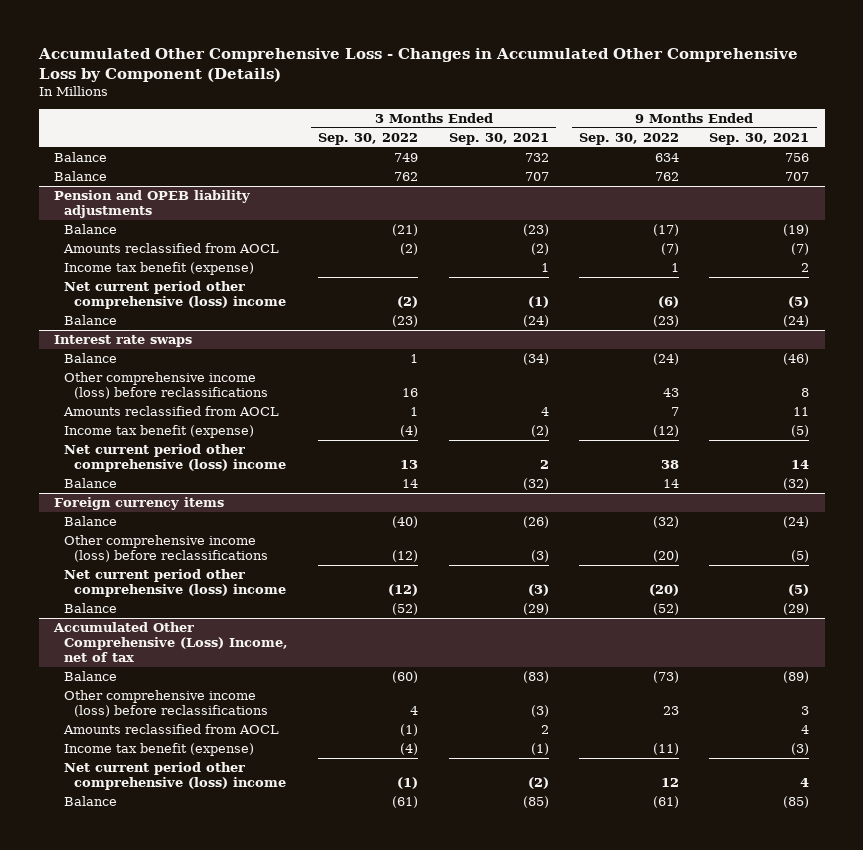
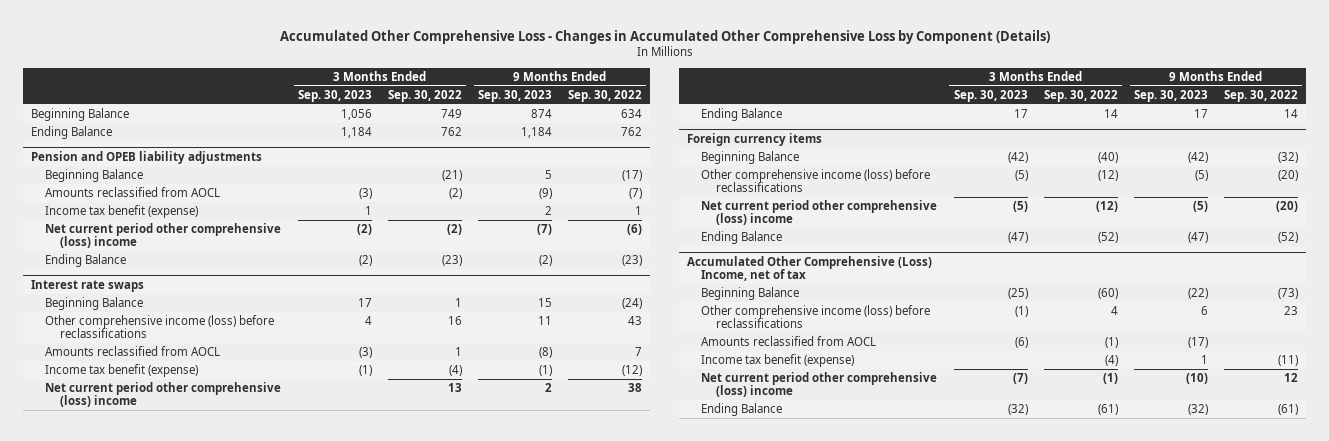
- | 3 Months Ended Sep. 30, 2022 | 3 Months Ended Sep. 30, 2021 | 9 Months Ended Sep. 30, 2022 | 9 Months Ended Sep. 30, 2021
+ | 3 Months Ended Sep. 30, 2023 | 3 Months Ended Sep. 30, 2022 | 9 Months Ended Sep. 30, 2023 | 9 Months Ended Sep. 30, 2022
- Balance | 749 | 732 | 634 | 756
- Balance | 762 | 707 | 762 | 707
+ Beginning Balance | 1,056 | 749 | 874 | 634
+ Ending Balance | 1,184 | 762 | 1,184 | 762
@ Pension and OPEB liability adjustments
- Balance | (21) | (23) | (17) | (19)
+ Beginning Balance | | (21) | 5 | (17)
- Balance | (23) | (24) | (23) | (24)
+ Ending Balance | (2) | (23) | (2) | (23)
@ Interest rate swaps
- Balance | 1 | (34) | (24) | (46)
+ Beginning Balance | 17 | 1 | 15 | (24)
- Balance | 14 | (32) | 14 | (32)
+ Ending Balance | 17 | 14 | 17 | 14
@ Foreign currency items
- Balance | (40) | (26) | (32) | (24)
+ Beginning Balance | (42) | (40) | (42) | (32)
- Balance | (52) | (29) | (52) | (29)
+ Ending Balance | (47) | (52) | (47) | (52)
@ Accumulated Other Comprehensive (Loss) Income, net of tax
- Balance | (60) | (83) | (73) | (89)
+ Beginning Balance | (25) | (60) | (22) | (73)
- Balance | (61) | (85) | (61) | (85)
+ Ending Balance | (32) | (61) | (32) | (61)

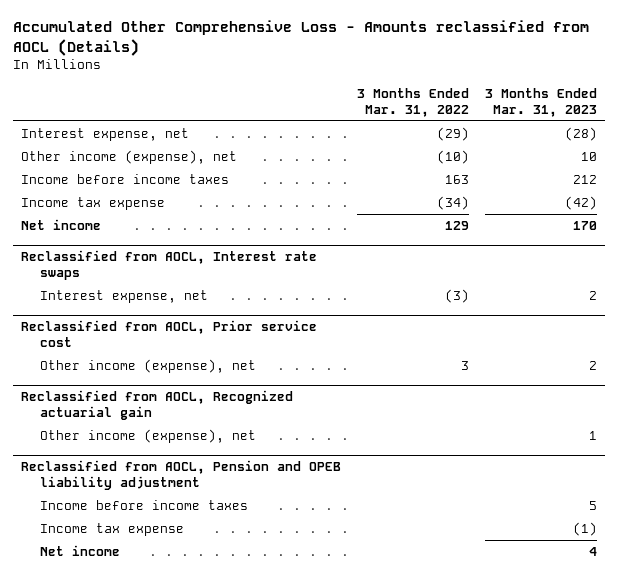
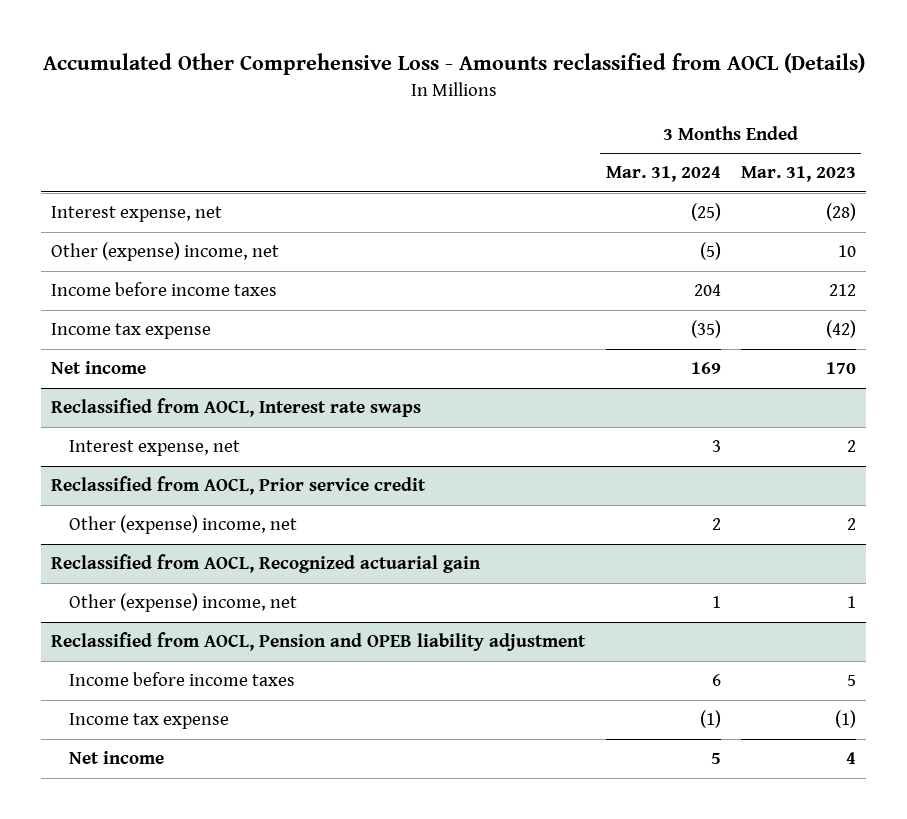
- | 3 Months Ended Mar. 31, 2022 | 3 Months Ended Mar. 31, 2023
+ | 3 Months Ended Mar. 31, 2024 | 3 Months Ended Mar. 31, 2023
- Other income (expense), net | (10) | 10
+ Other (expense) income, net | (5) | 10
- Reclassified from AOCL, Prior service cost
- Other income (expense), net | 3 | 2
+ Reclassified from AOCL, Prior service credit
+ Other (expense) income, net | 2 | 2
@ Reclassified from AOCL, Recognized actuarial gain
- Other income (expense), net | | 1
+ Other (expense) income, net | 1 | 1

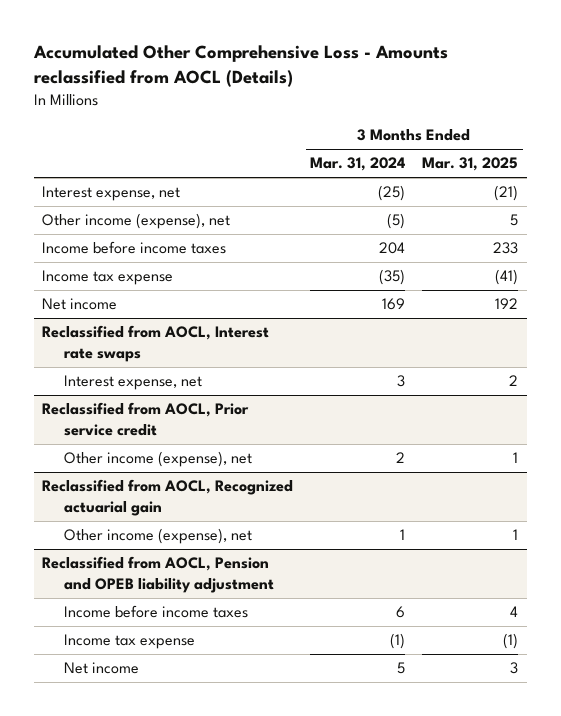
- | 3 Months Ended Mar. 31, 2024 | 3 Months Ended Mar. 31, 2023
+ | 3 Months Ended Mar. 31, 2024 | 3 Months Ended Mar. 31, 2025
- Other (expense) income, net | (5) | 10
+ Other income (expense), net | (5) | 5
@ Reclassified from AOCL, Prior service credit
- Other (expense) income, net | 2 | 2
+ Other income (expense), net | 2 | 1
@ Reclassified from AOCL, Recognized actuarial gain
- Other (expense) income, net | 1 | 1
+ Other income (expense), net | 1 | 1

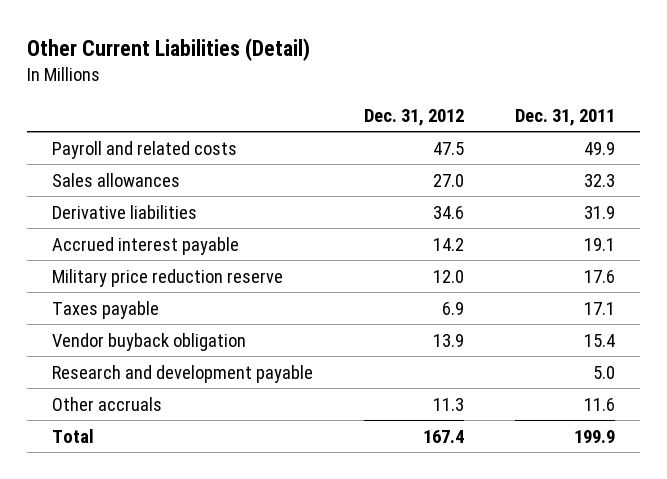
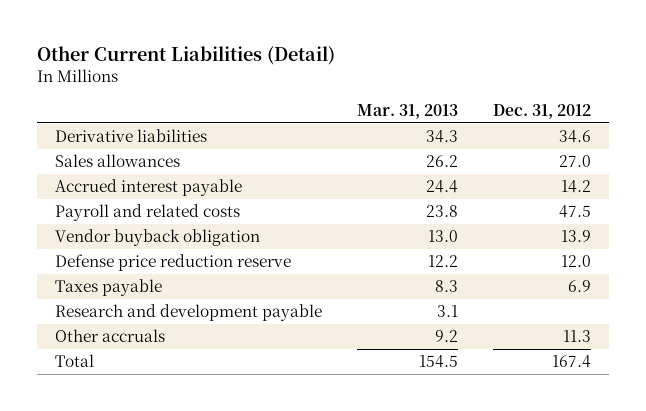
- | Dec. 31, 2012 | Dec. 31, 2011
+ | Mar. 31, 2013 | Dec. 31, 2012
moved down: Sales allowances | 26.2 | 27.0
- Military price reduction reserve | 12.0 | 17.6
moved down: Payroll and related costs | 23.8 | 47.5
+ Defense price reduction reserve | 12.2 | 12.0
moved down: Taxes payable | 8.3 | 6.9

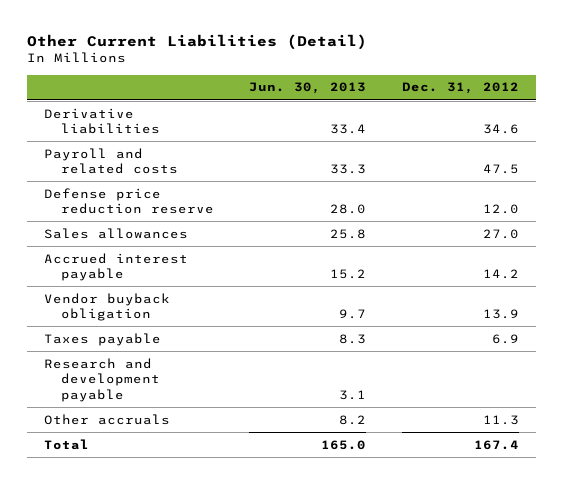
- | Mar. 31, 2013 | Dec. 31, 2012
+ | Jun. 30, 2013 | Dec. 31, 2012
moved up: Payroll and related costs | 33.3 | 47.5
moved up: Defense price reduction reserve | 28.0 | 12.0

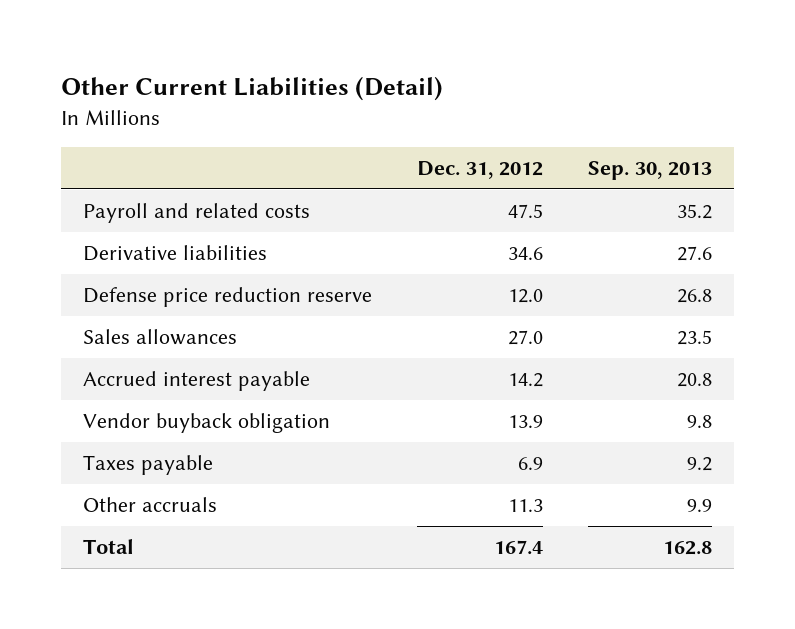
- | Jun. 30, 2013 | Dec. 31, 2012
+ | Dec. 31, 2012 | Sep. 30, 2013
moved down: Derivative liabilities | 34.6 | 27.6
- Research and development payable | 3.1 |

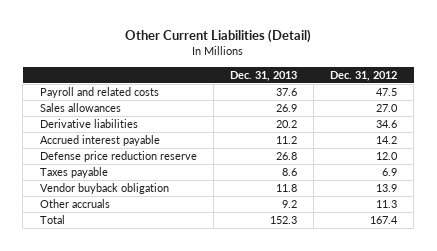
- | Dec. 31, 2012 | Sep. 30, 2013
+ | Dec. 31, 2013 | Dec. 31, 2012
moved down: Derivative liabilities | 20.2 | 34.6
moved down: Defense price reduction reserve | 26.8 | 12.0
moved down: Vendor buyback obligation | 11.8 | 13.9

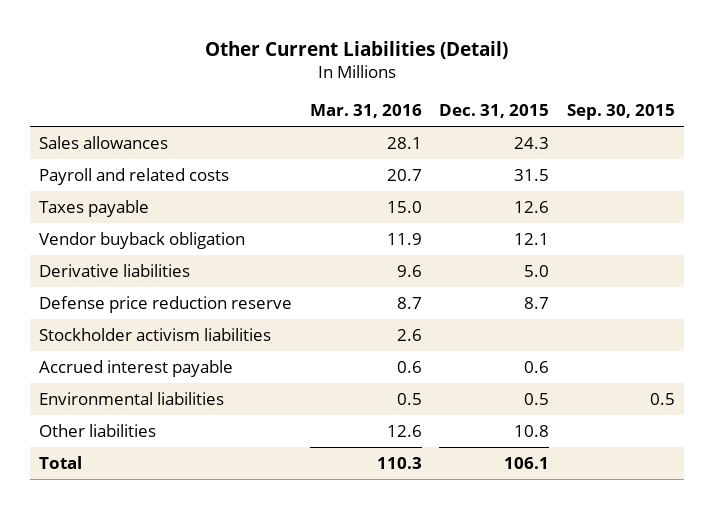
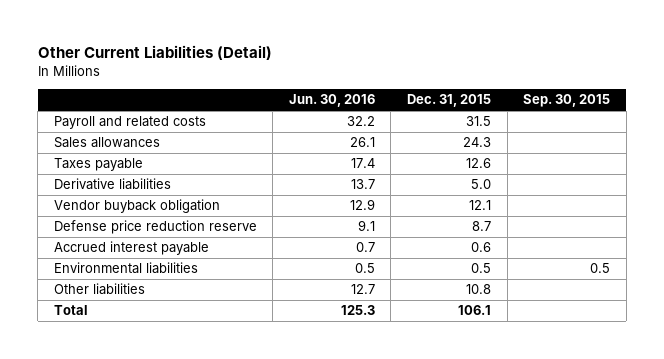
- | Mar. 31, 2016 | Dec. 31, 2015 | Sep. 30, 2015
+ | Jun. 30, 2016 | Dec. 31, 2015 | Sep. 30, 2015
moved down: Sales allowances | 26.1 | 24.3 |
moved down: Vendor buyback obligation | 12.9 | 12.1 |
- Stockholder activism liabilities | 2.6 | |

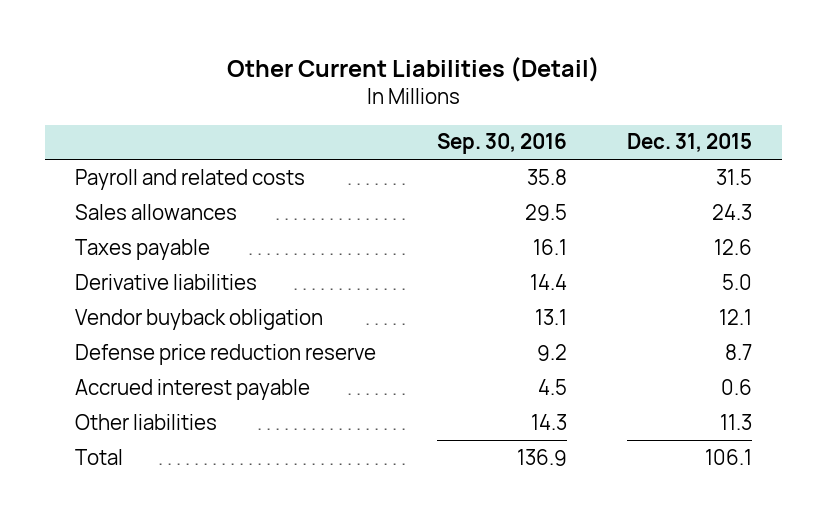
- | Jun. 30, 2016 | Dec. 31, 2015 | Sep. 30, 2015
+ | Sep. 30, 2016 | Dec. 31, 2015
- Environmental liabilities | 0.5 | 0.5 | 0.5
- Other liabilities | 12.7 | 10.8 |
+ Other liabilities | 14.3 | 11.3

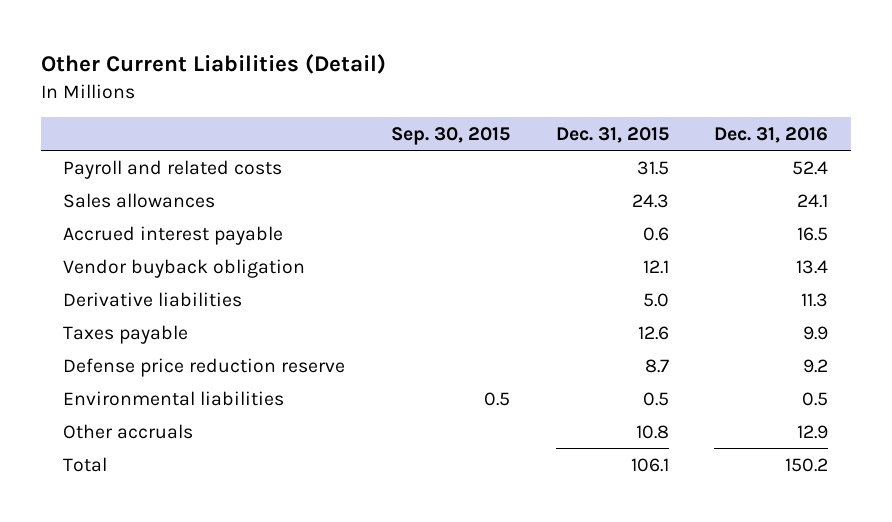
- | Sep. 30, 2016 | Dec. 31, 2015
+ | Sep. 30, 2015 | Dec. 31, 2015 | Dec. 31, 2016
moved up: Accrued interest payable | | 0.6 | 16.5
moved down: Derivative liabilities | | 5.0 | 11.3
moved down: Taxes payable | | 12.6 | 9.9
- Other liabilities | 14.3 | 11.3
+ Environmental liabilities | 0.5 | 0.5 | 0.5
+ Other accruals | | 10.8 | 12.9

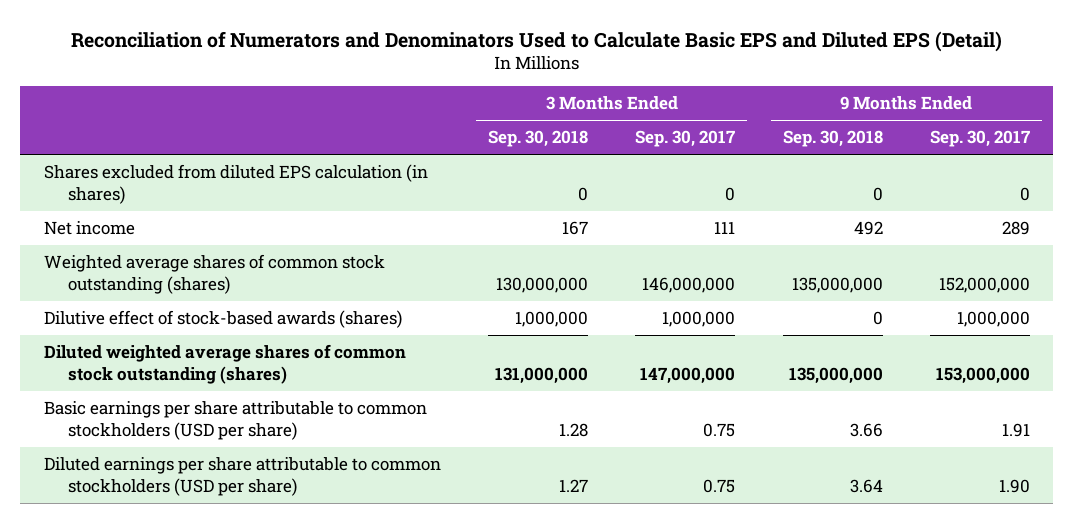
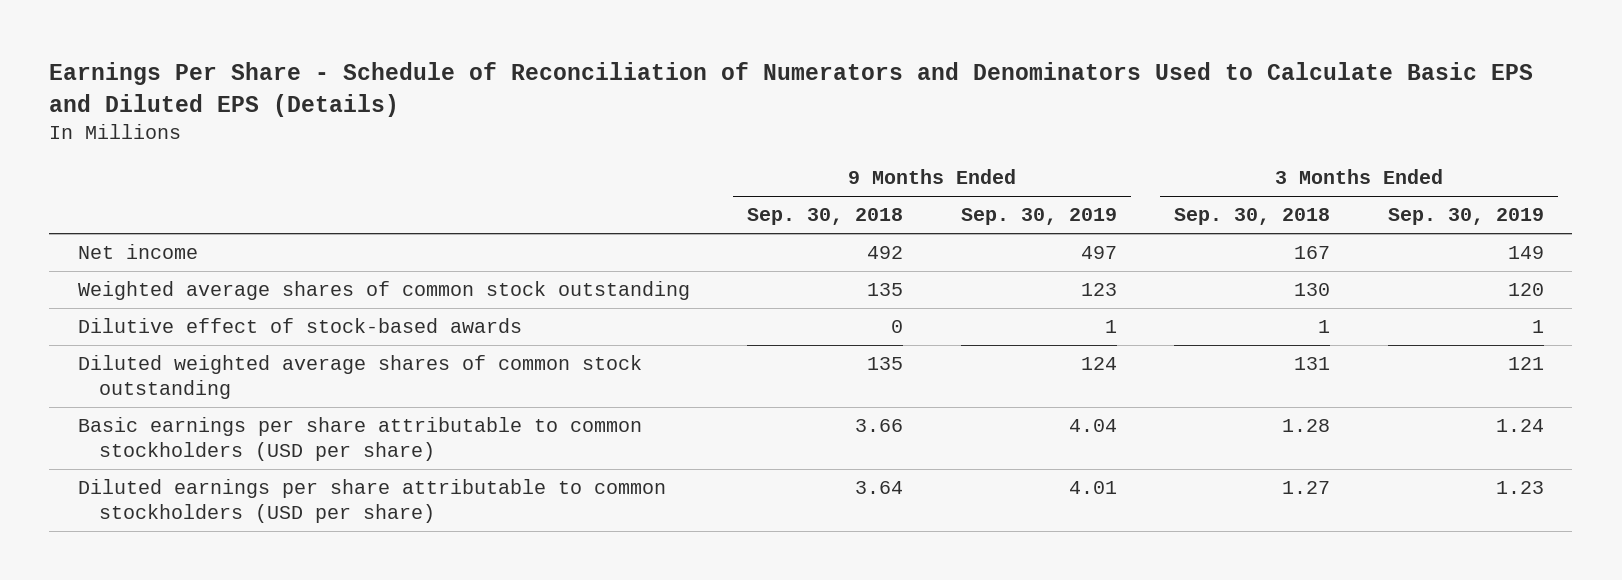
- Reconciliation of Numerators and Denominators Used to Calculate Basic EPS and Diluted EPS (Detail)
+ Earnings Per Share - Schedule of Reconciliation of Numerators and Denominators Used to Calculate Basic EPS and Diluted EPS (Details)
- | 3 Months Ended Sep. 30, 2018 | 3 Months Ended Sep. 30, 2017 | 9 Months Ended Sep. 30, 2018 | 9 Months Ended Sep. 30, 2017
+ | 9 Months Ended Sep. 30, 2018 | 9 Months Ended Sep. 30, 2019 | 3 Months Ended Sep. 30, 2018 | 3 Months Ended Sep. 30, 2019
- Shares excluded from diluted EPS calculation (in shares) | 0 | 0 | 0 | 0
- Weighted average shares of common stock outstanding (shares) | 130,000,000 | 146,000,000 | 135,000,000 | 152,000,000
- Dilutive effect of stock-based awards (shares) | 1,000,000 | 1,000,000 | 0 | 1,000,000
- Diluted weighted average shares of common stock outstanding (shares) | 131,000,000 | 147,000,000 | 135,000,000 | 153,000,000
+ Weighted average shares of common stock outstanding | 135 | 123 | 130 | 120
+ Dilutive effect of stock-based awards | 0 | 1 | 1 | 1
+ Diluted weighted average shares of common stock outstanding | 135 | 124 | 131 | 121

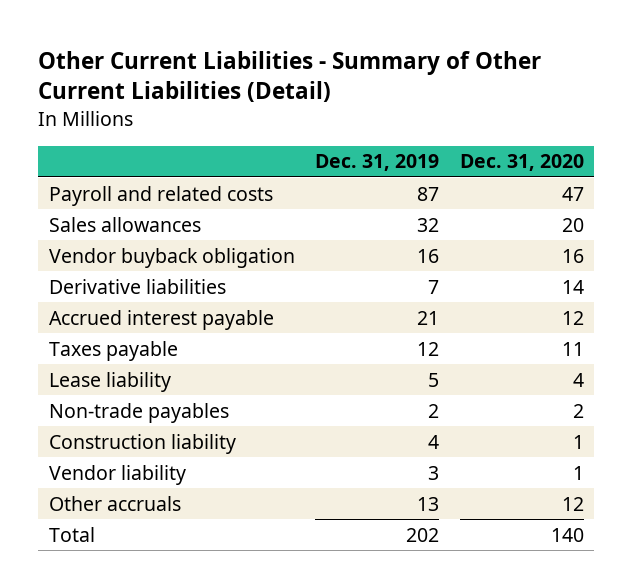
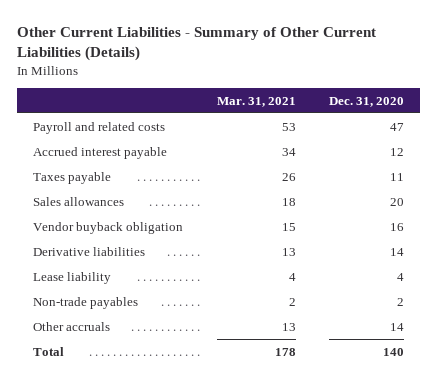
- Other Current Liabilities - Summary of Other Current Liabilities (Detail)
+ Other Current Liabilities - Summary of Other Current Liabilities (Details)
- | Dec. 31, 2019 | Dec. 31, 2020
+ | Mar. 31, 2021 | Dec. 31, 2020
moved up: Accrued interest payable | 34 | 12
moved up: Taxes payable | 26 | 11
- Construction liability | 4 | 1
- Vendor liability | 3 | 1
- Other accruals | 13 | 12
+ Other accruals | 13 | 14

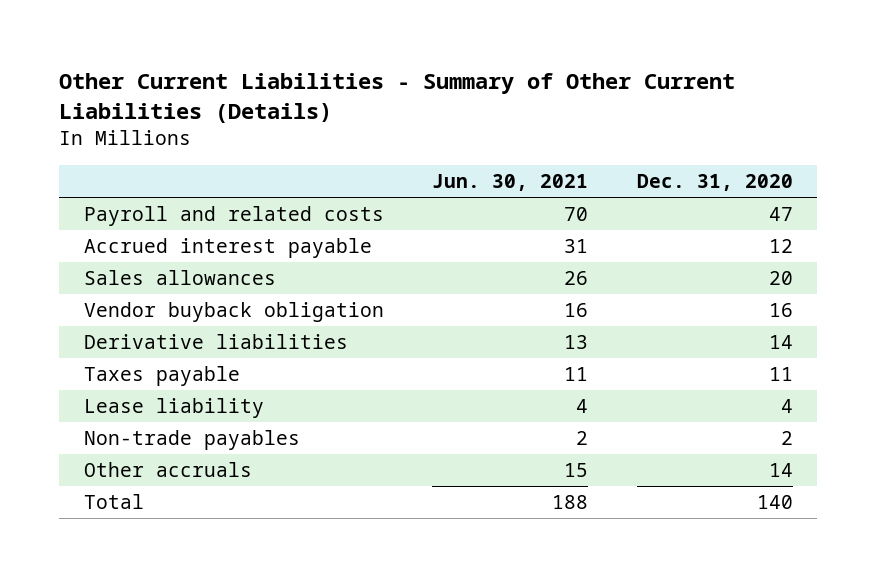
- | Mar. 31, 2021 | Dec. 31, 2020
+ | Jun. 30, 2021 | Dec. 31, 2020
moved down: Taxes payable | 11 | 11

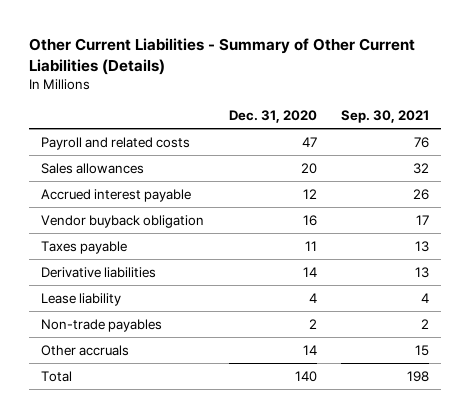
- | Jun. 30, 2021 | Dec. 31, 2020
+ | Dec. 31, 2020 | Sep. 30, 2021
moved down: Accrued interest payable | 12 | 26
moved down: Derivative liabilities | 14 | 13

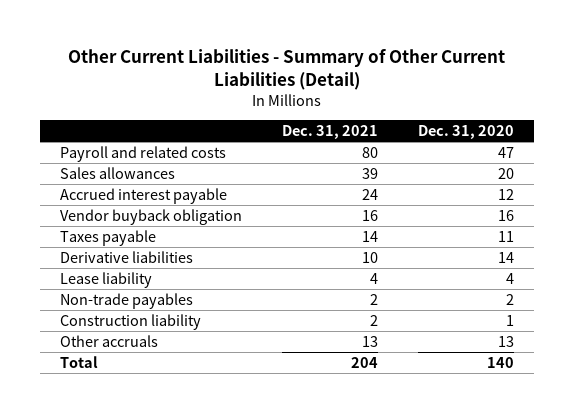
- Other Current Liabilities - Summary of Other Current Liabilities (Details)
+ Other Current Liabilities - Summary of Other Current Liabilities (Detail)
- | Dec. 31, 2020 | Sep. 30, 2021
+ | Dec. 31, 2021 | Dec. 31, 2020
- Other accruals | 14 | 15
+ Construction liability | 2 | 1
+ Other accruals | 13 | 13

